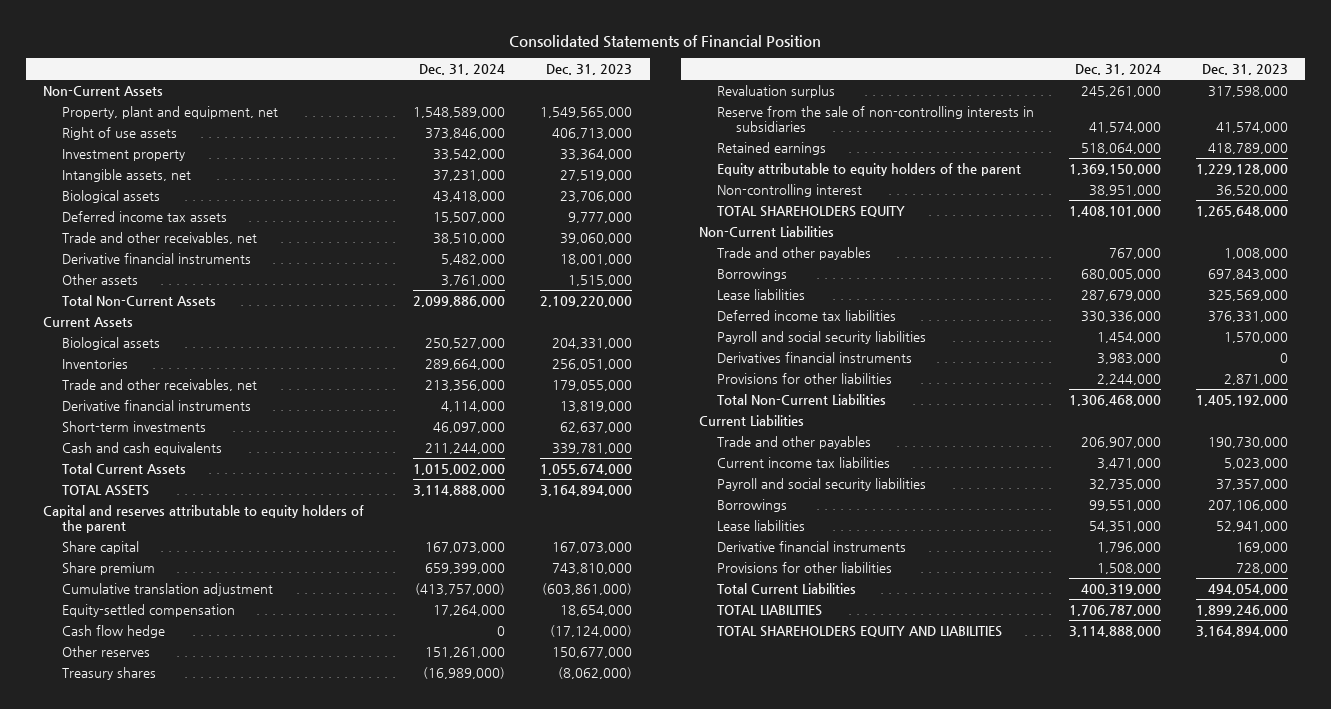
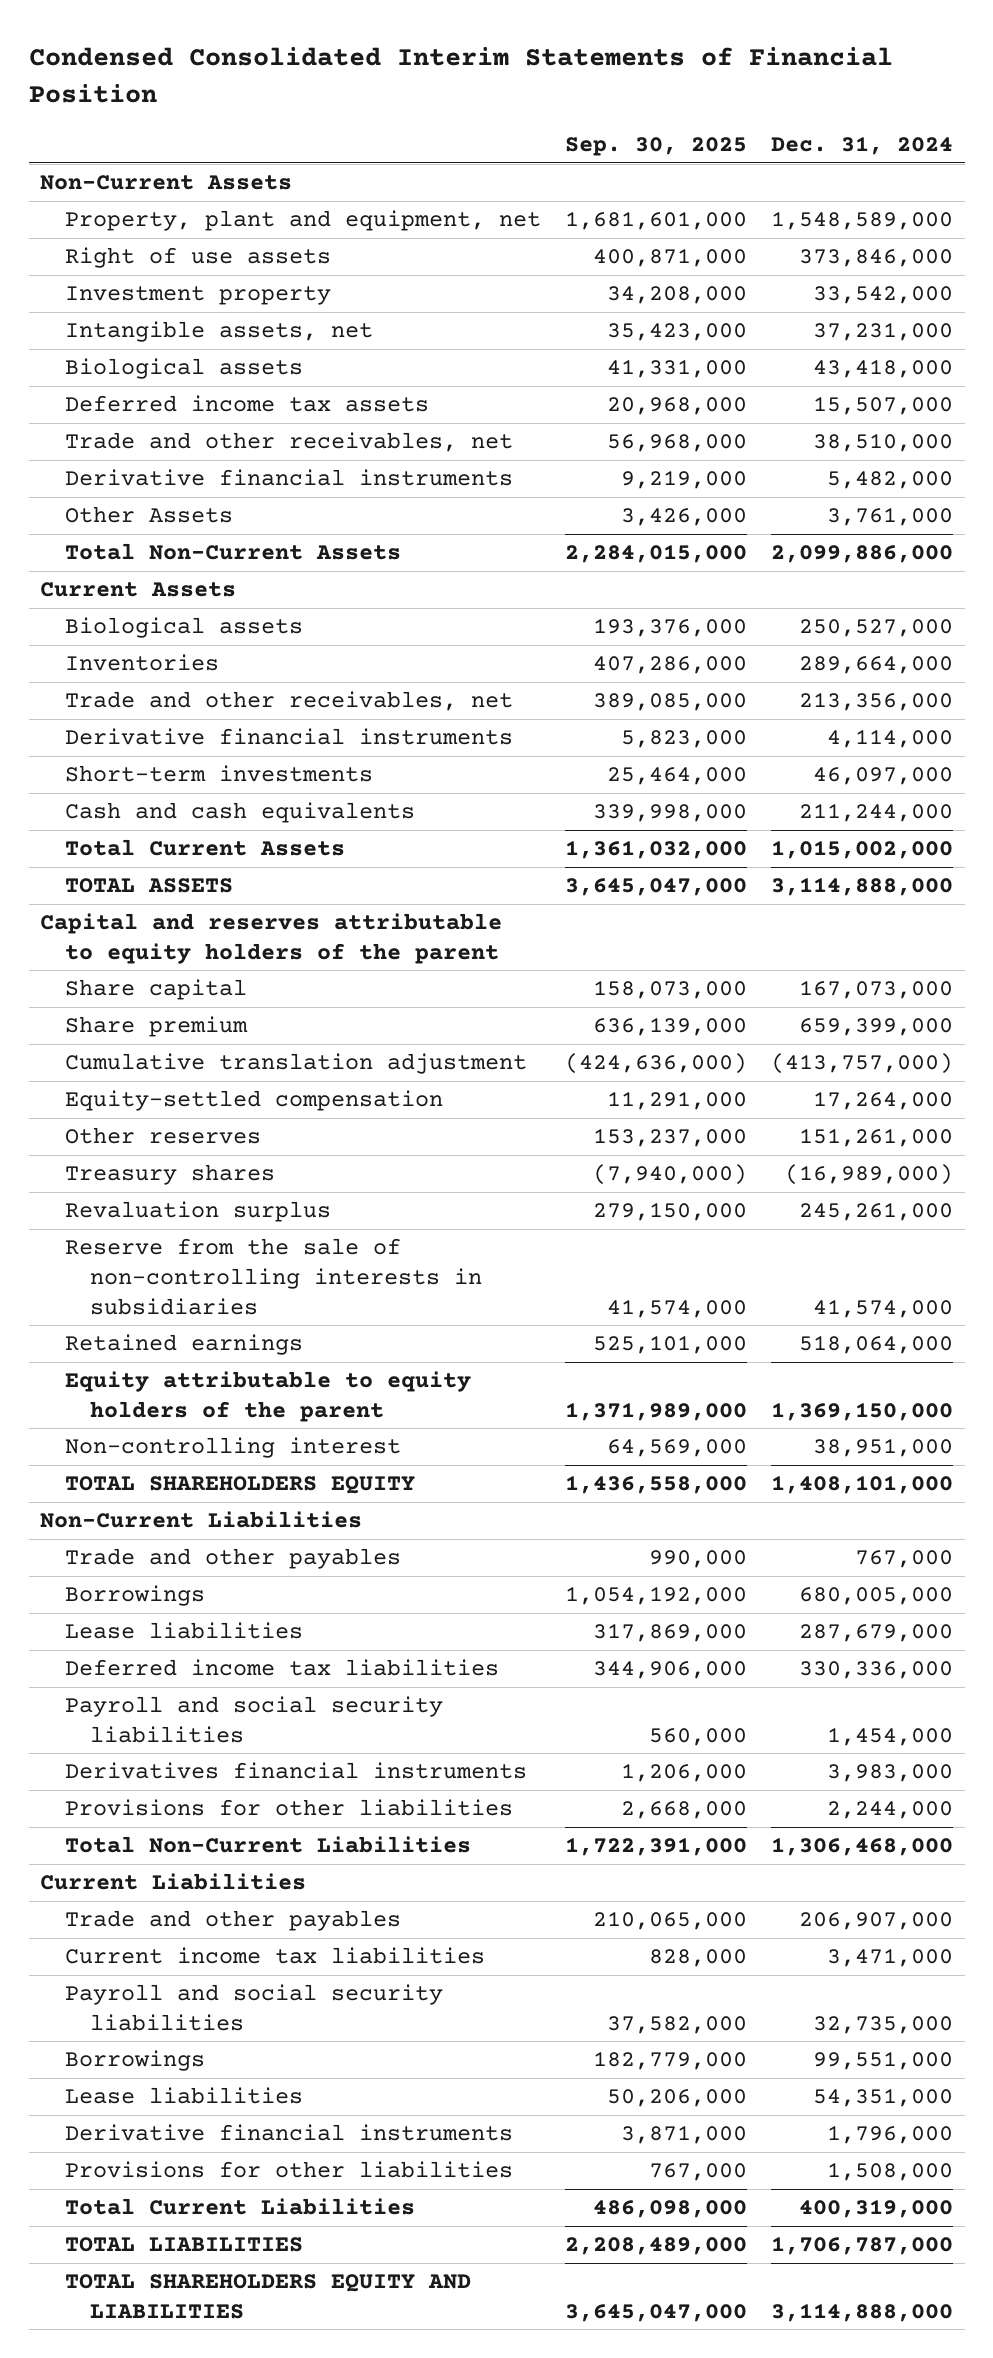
- Consolidated Statements of Financial Position
+ Condensed Consolidated Interim Statements of Financial Position
- | Dec. 31, 2024 | Dec. 31, 2023
+ | Sep. 30, 2025 | Dec. 31, 2024
- Other assets | 3,761,000 | 1,515,000
+ Other Assets | 3,426,000 | 3,761,000
- Cash flow hedge | 0 | (17,124,000)

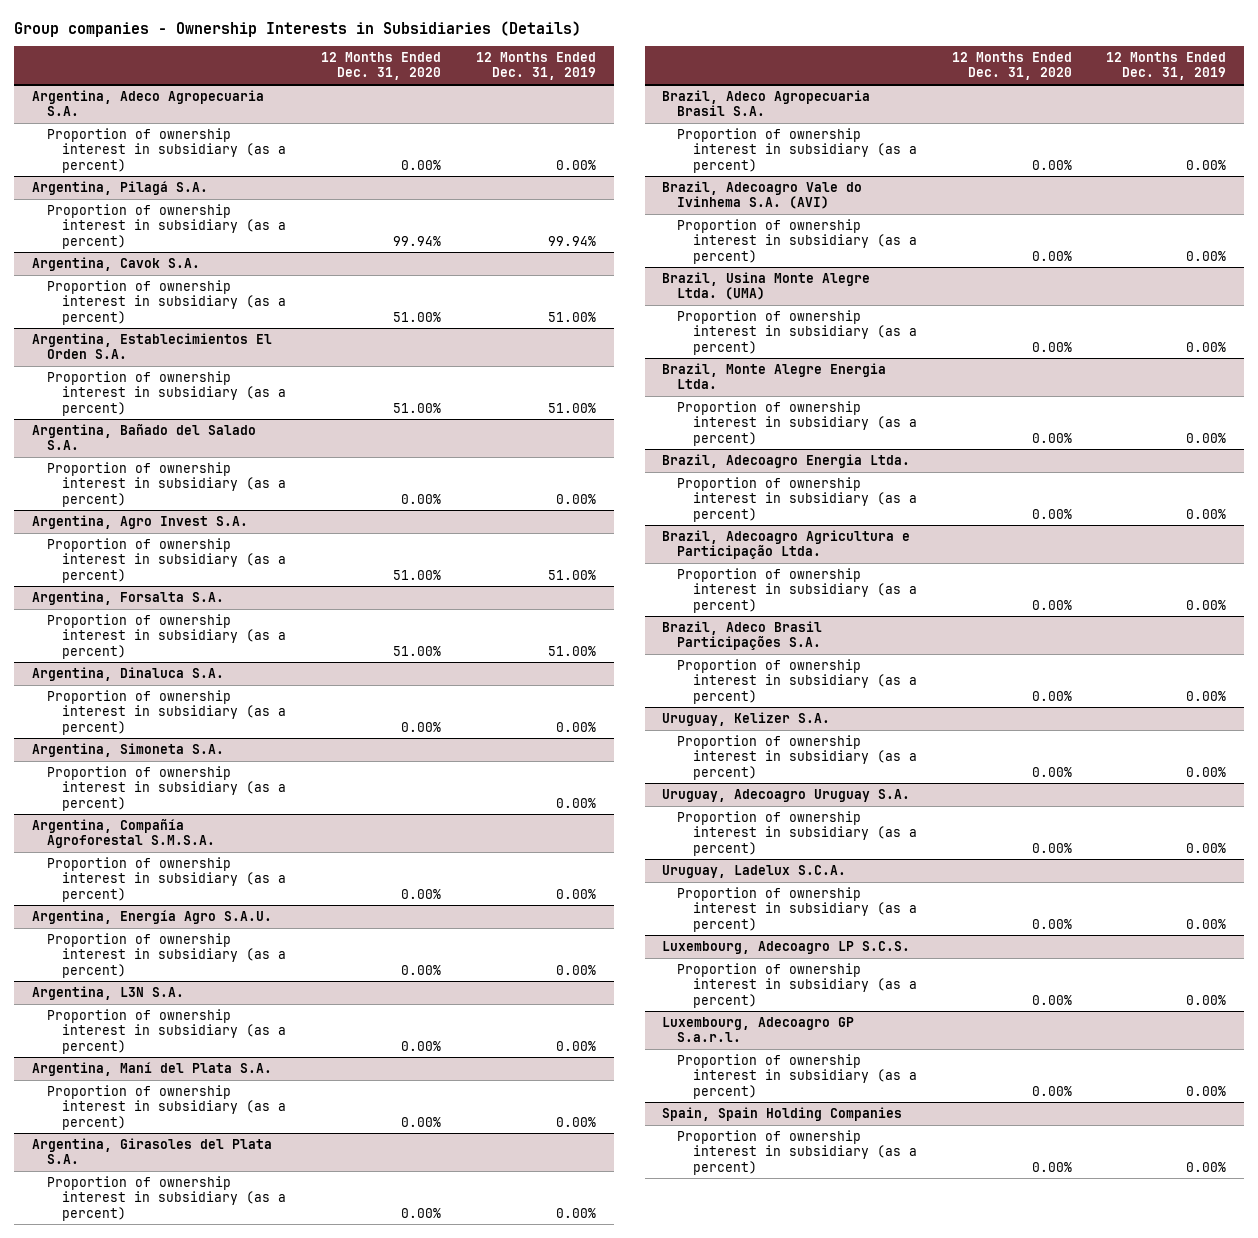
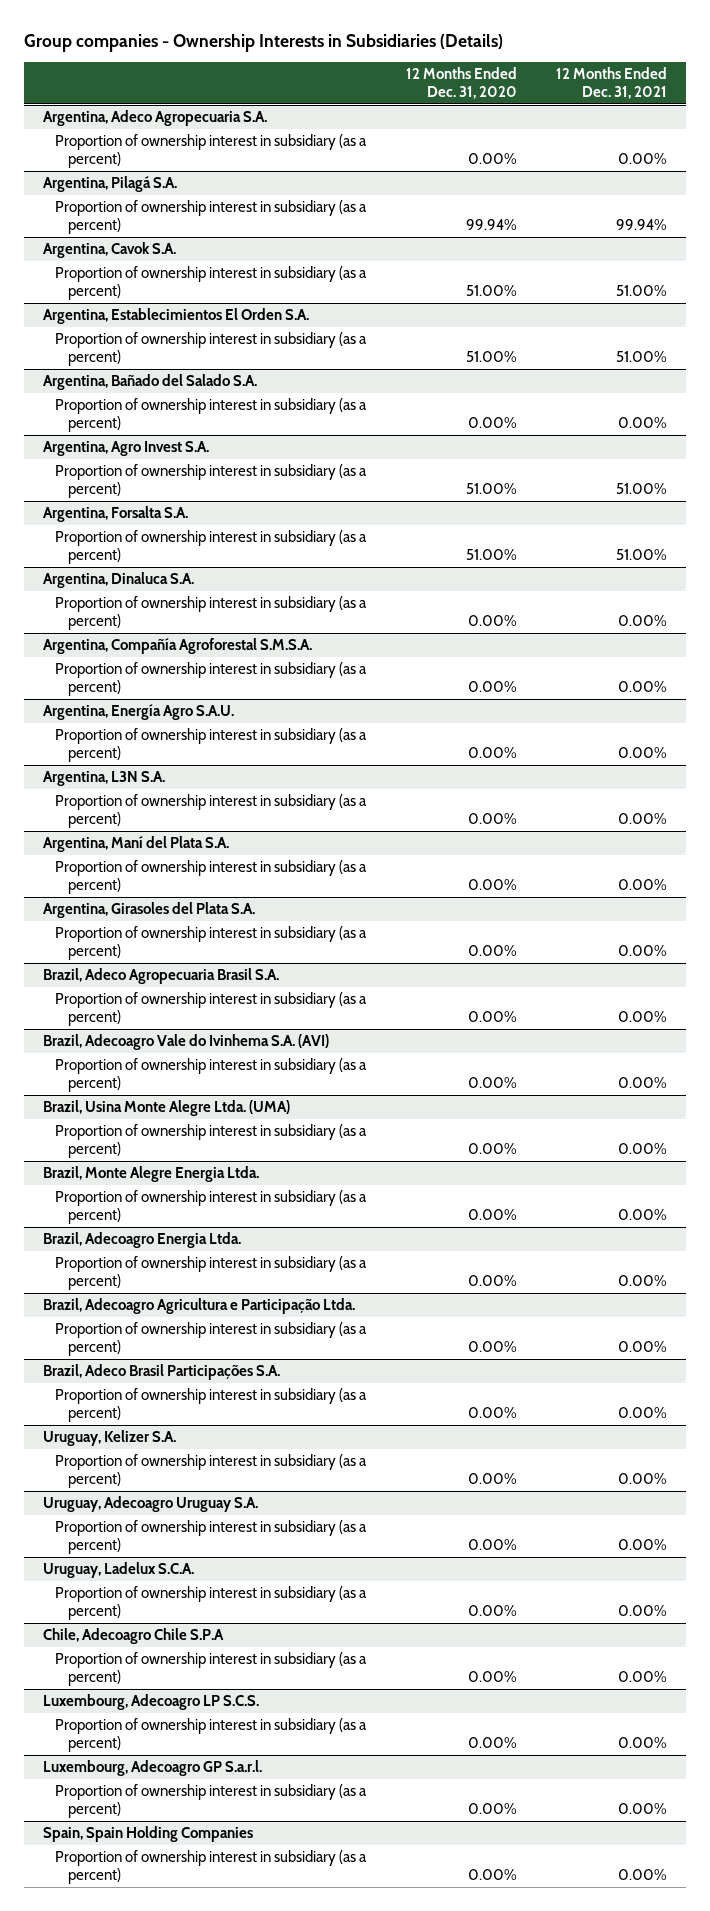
- | 12 Months Ended Dec. 31, 2020 | 12 Months Ended Dec. 31, 2019
+ | 12 Months Ended Dec. 31, 2020 | 12 Months Ended Dec. 31, 2021
- Argentina, Simoneta S.A.
- Proportion of ownership interest in subsidiary (as a percent) | | 0.00%
+ Chile, Adecoagro Chile S.P.A
+ Proportion of ownership interest in subsidiary (as a percent) | 0.00% | 0.00%

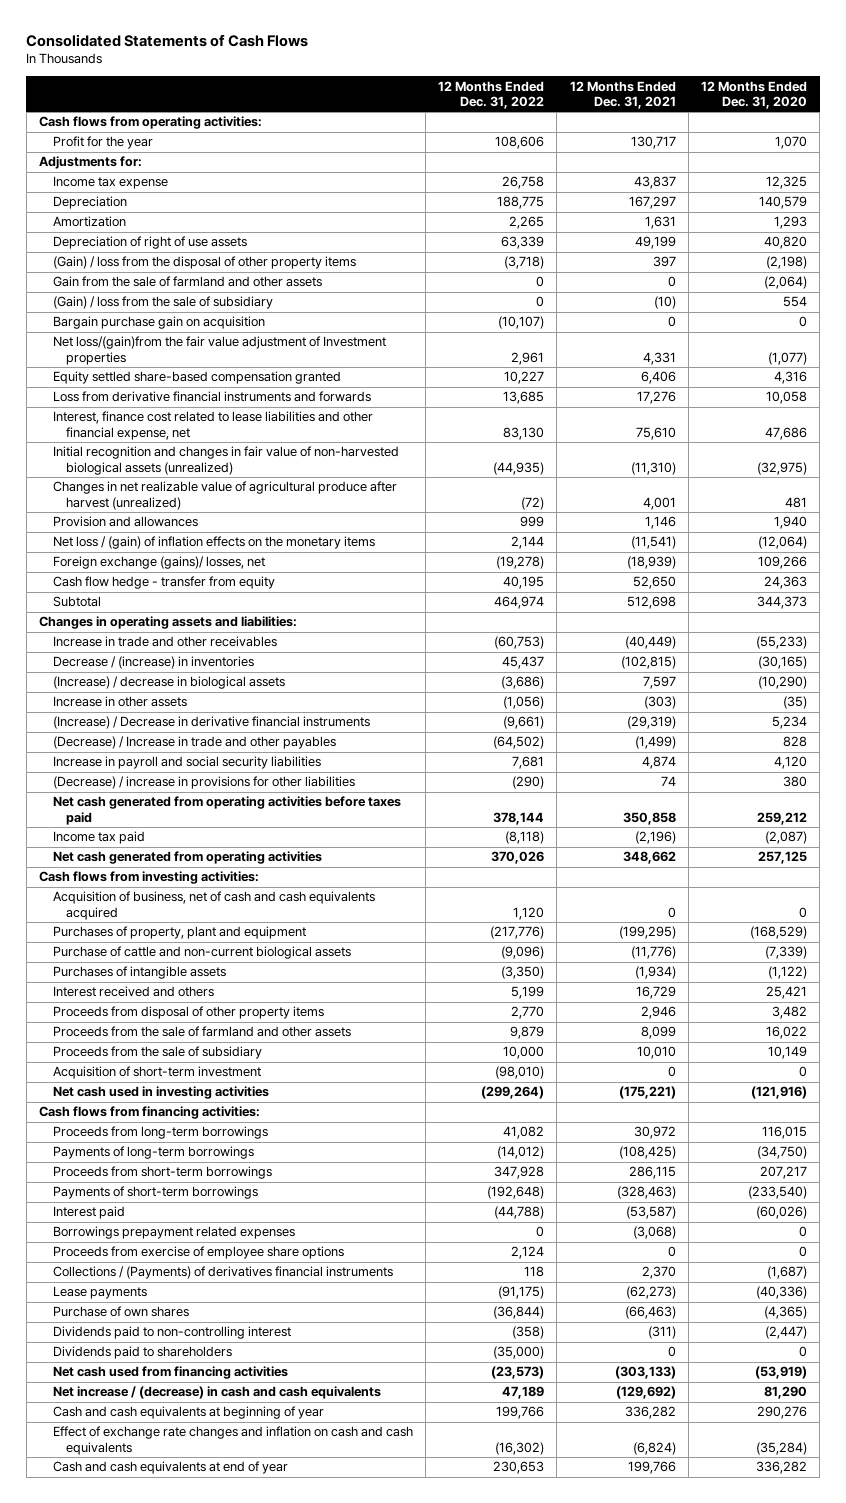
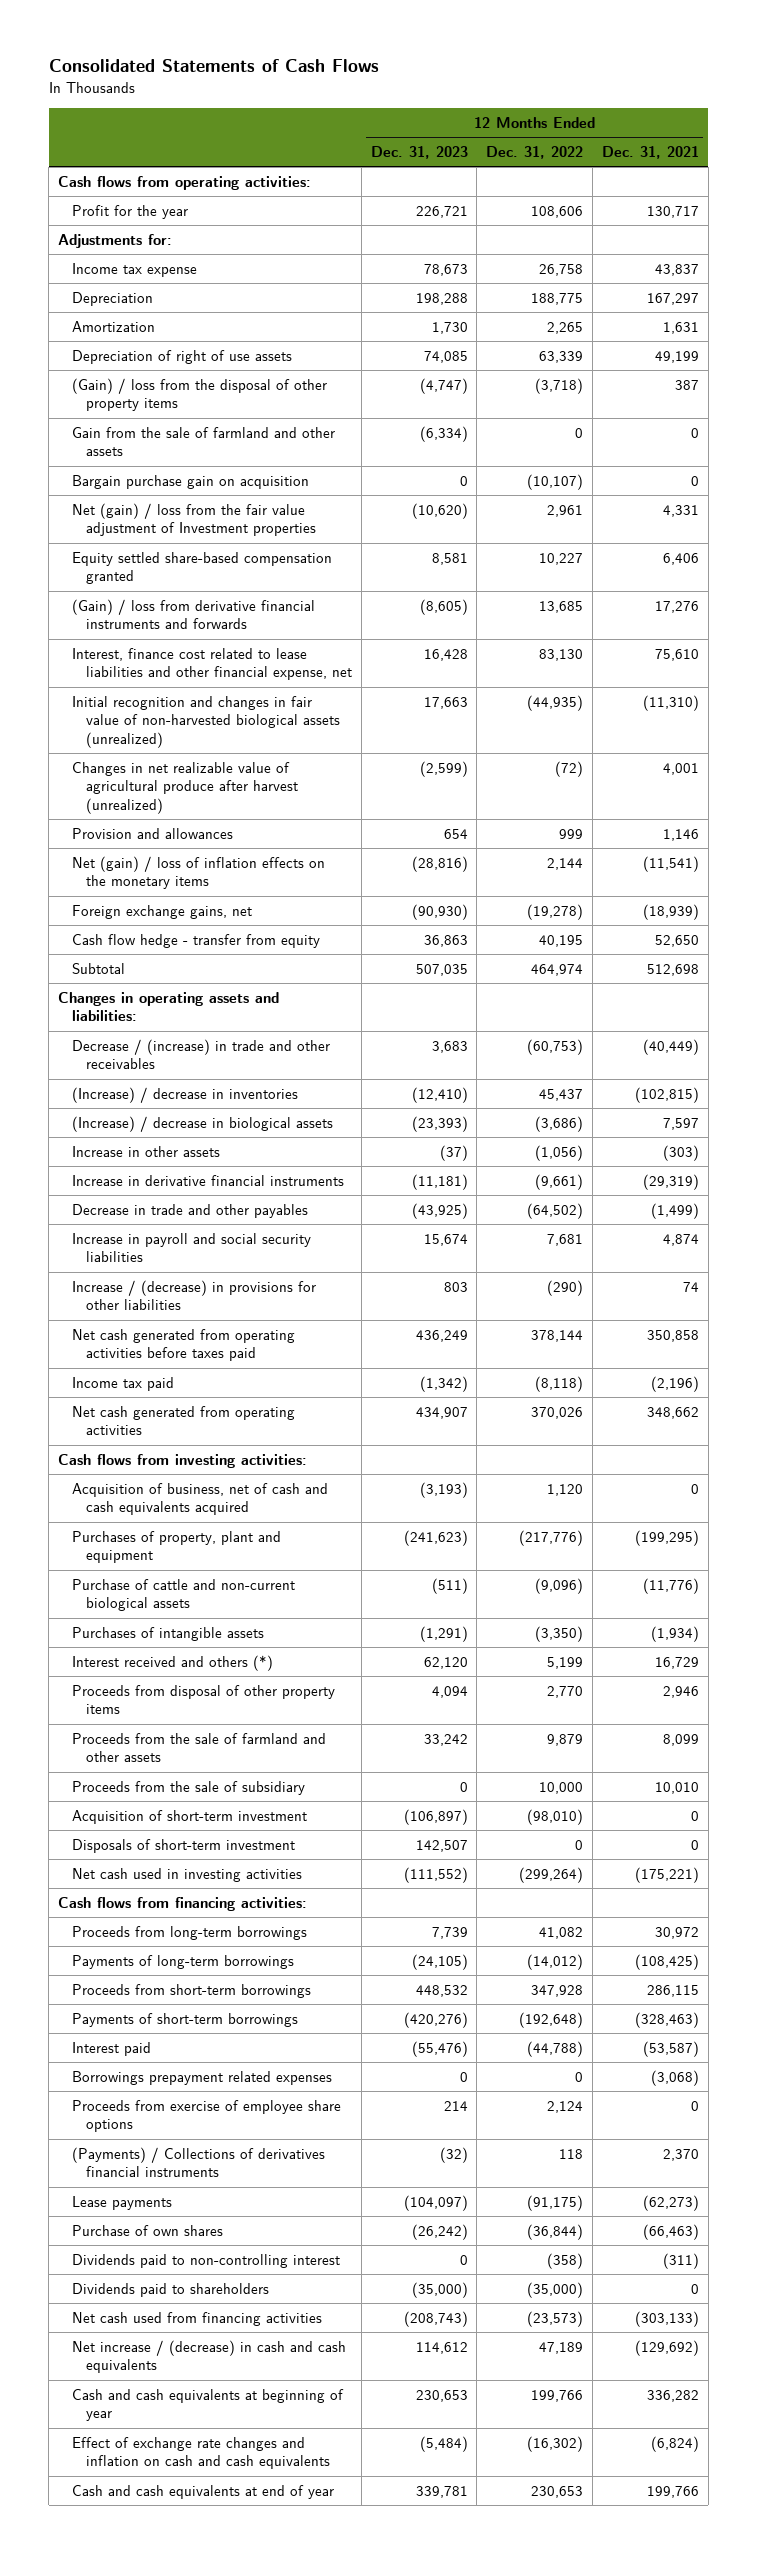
- | 12 Months Ended Dec. 31, 2022 | 12 Months Ended Dec. 31, 2021 | 12 Months Ended Dec. 31, 2020
+ | 12 Months Ended Dec. 31, 2023 | 12 Months Ended Dec. 31, 2022 | 12 Months Ended Dec. 31, 2021
- (Gain) / loss from the disposal of other property items | (3,718) | 397 | (2,198)
+ (Gain) / loss from the disposal of other property items | (4,747) | (3,718) | 387
- (Gain) / loss from the sale of subsidiary | 0 | (10) | 554
- Net loss/(gain)from the fair value adjustment of Investment properties | 2,961 | 4,331 | (1,077)
+ Net (gain) / loss from the fair value adjustment of Investment properties | (10,620) | 2,961 | 4,331
- Loss from derivative financial instruments and forwards | 13,685 | 17,276 | 10,058
+ (Gain) / loss from derivative financial instruments and forwards | (8,605) | 13,685 | 17,276
- Net loss / (gain) of inflation effects on the monetary items | 2,144 | (11,541) | (12,064)
- Foreign exchange (gains)/ losses, net | (19,278) | (18,939) | 109,266
+ Net (gain) / loss of inflation effects on the monetary items | (28,816) | 2,144 | (11,541)
+ Foreign exchange gains, net | (90,930) | (19,278) | (18,939)
- Increase in trade and other receivables | (60,753) | (40,449) | (55,233)
- Decrease / (increase) in inventories | 45,437 | (102,815) | (30,165)
+ Decrease / (increase) in trade and other receivables | 3,683 | (60,753) | (40,449)
+ (Increase) / decrease in inventories | (12,410) | 45,437 | (102,815)
- (Increase) / Decrease in derivative financial instruments | (9,661) | (29,319) | 5,234
- (Decrease) / Increase in trade and other payables | (64,502) | (1,499) | 828
+ Increase in derivative financial instruments | (11,181) | (9,661) | (29,319)
+ Decrease in trade and other payables | (43,925) | (64,502) | (1,499)
- (Decrease) / increase in provisions for other liabilities | (290) | 74 | 380
+ Increase / (decrease) in provisions for other liabilities | 803 | (290) | 74
- Interest received and others | 5,199 | 16,729 | 25,421
+ Interest received and others (*) | 62,120 | 5,199 | 16,729
+ Disposals of short-term investment | 142,507 | 0 | 0
- Collections / (Payments) of derivatives financial instruments | 118 | 2,370 | (1,687)
+ (Payments) / Collections of derivatives financial instruments | (32) | 118 | 2,370

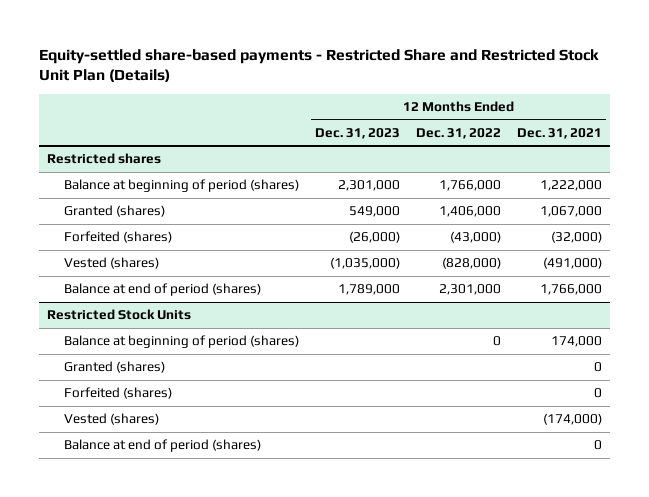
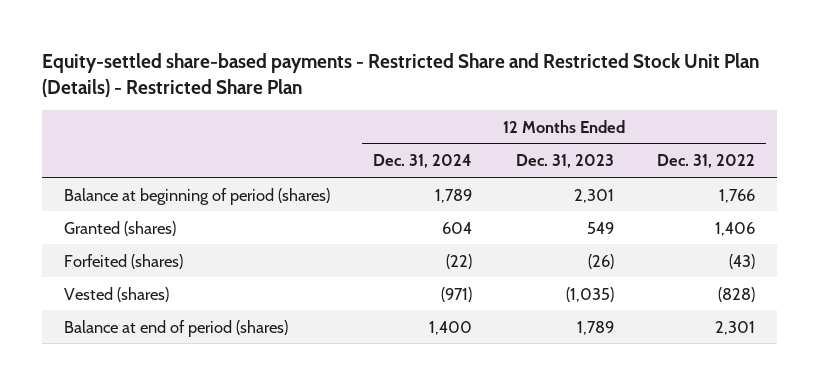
- Equity-settled share-based payments - Restricted Share and Restricted Stock Unit Plan (Details)
+ Equity-settled share-based payments - Restricted Share and Restricted Stock Unit Plan (Details) - Restricted Share Plan
- | 12 Months Ended Dec. 31, 2023 | 12 Months Ended Dec. 31, 2022 | 12 Months Ended Dec. 31, 2021
+ | 12 Months Ended Dec. 31, 2024 | 12 Months Ended Dec. 31, 2023 | 12 Months Ended Dec. 31, 2022
- Restricted shares
- Balance at beginning of period (shares) | 2,301,000 | 1,766,000 | 1,222,000
- Granted (shares) | 549,000 | 1,406,000 | 1,067,000
- Forfeited (shares) | (26,000) | (43,000) | (32,000)
- Vested (shares) | (1,035,000) | (828,000) | (491,000)
- Balance at end of period (shares) | 1,789,000 | 2,301,000 | 1,766,000
- Restricted Stock Units
- Balance at beginning of period (shares) | | 0 | 174,000
- Granted (shares) | | | 0
- Forfeited (shares) | | | 0
- Vested (shares) | | | (174,000)
- Balance at end of period (shares) | | | 0
+ Balance at beginning of period (shares) | 1,789 | 2,301 | 1,766
+ Granted (shares) | 604 | 549 | 1,406
+ Forfeited (shares) | (22) | (26) | (43)
+ Vested (shares) | (971) | (1,035) | (828)
+ Balance at end of period (shares) | 1,400 | 1,789 | 2,301

